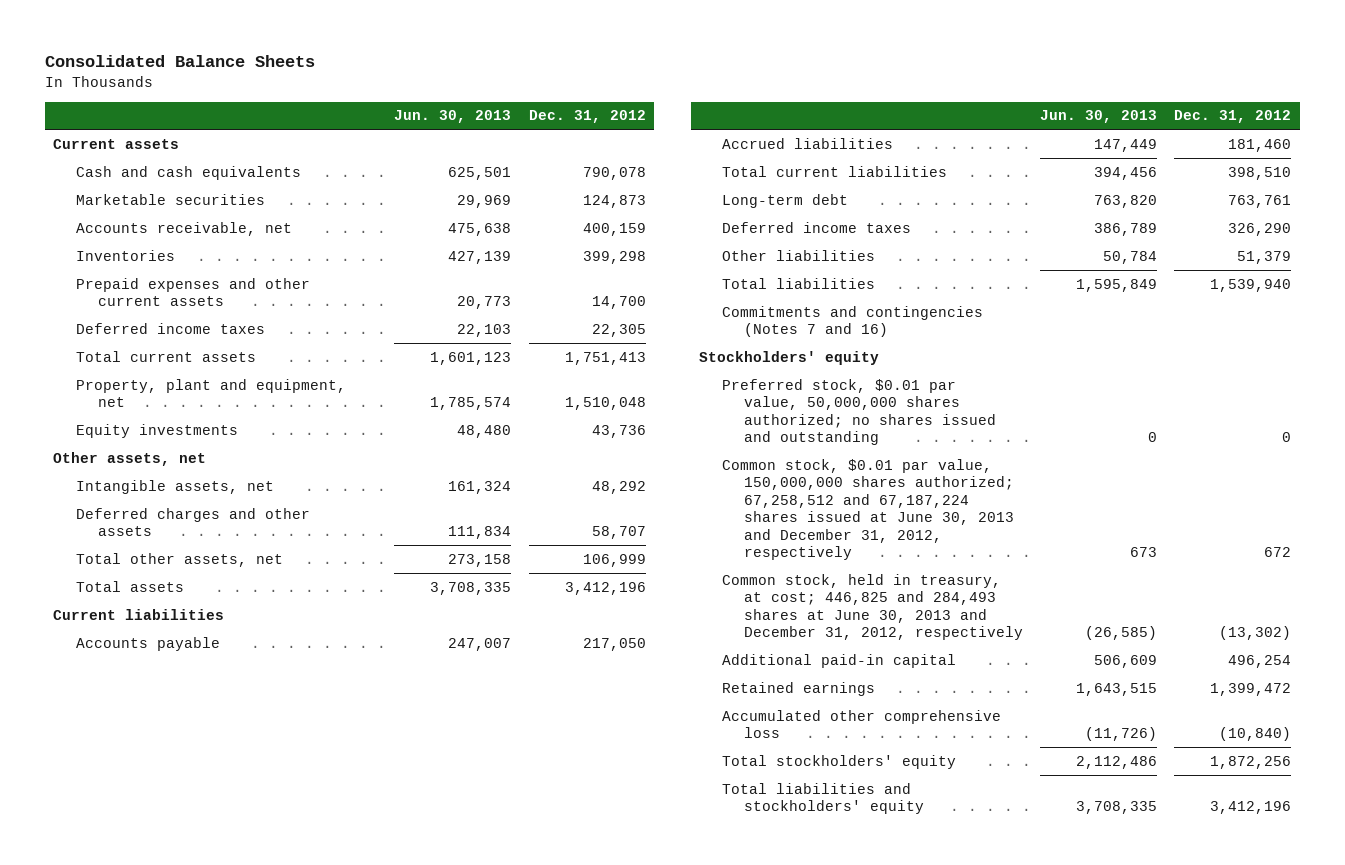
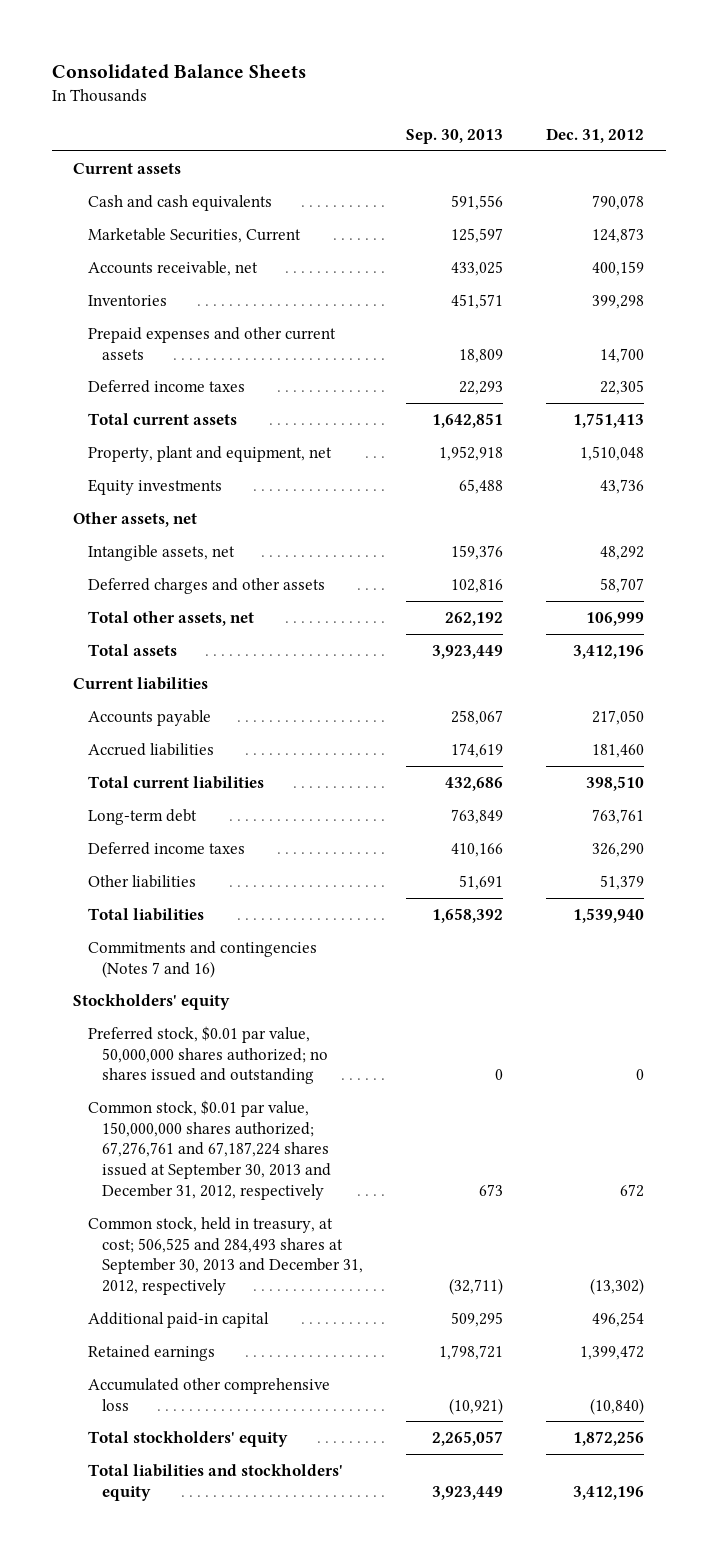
- | Jun. 30, 2013 | Dec. 31, 2012
+ | Sep. 30, 2013 | Dec. 31, 2012
- Marketable securities | 29,969 | 124,873
+ Marketable Securities, Current | 125,597 | 124,873
- Common stock, $0.01 par value, 150,000,000 shares authorized; 67,258,512 and 67,187,224 shares issued at June 30, 2013 and December 31, 2012, respectively | 673 | 672
- Common stock, held in treasury, at cost; 446,825 and 284,493 shares at June 30, 2013 and December 31, 2012, respectively | (26,585) | (13,302)
+ Common stock, $0.01 par value, 150,000,000 shares authorized; 67,276,761 and 67,187,224 shares issued at September 30, 2013 and December 31, 2012, respectively | 673 | 672
+ Common stock, held in treasury, at cost; 506,525 and 284,493 shares at September 30, 2013 and December 31, 2012, respectively | (32,711) | (13,302)

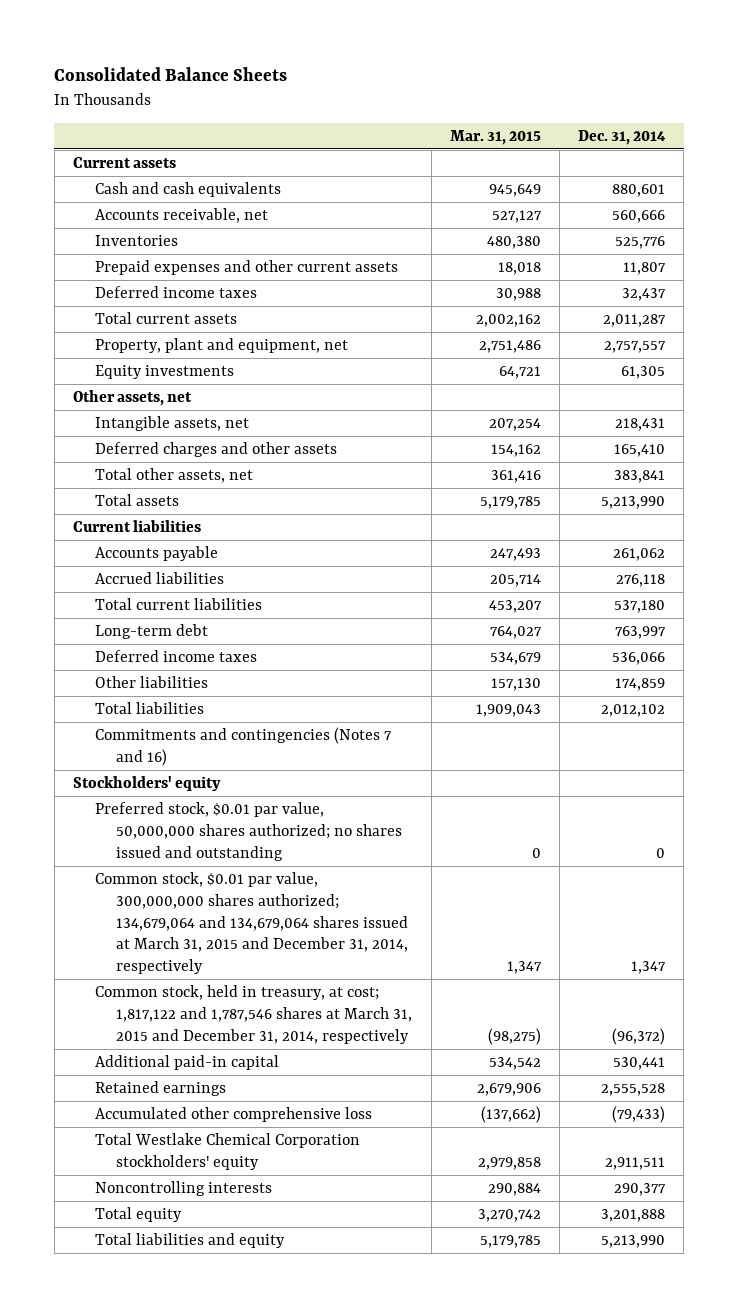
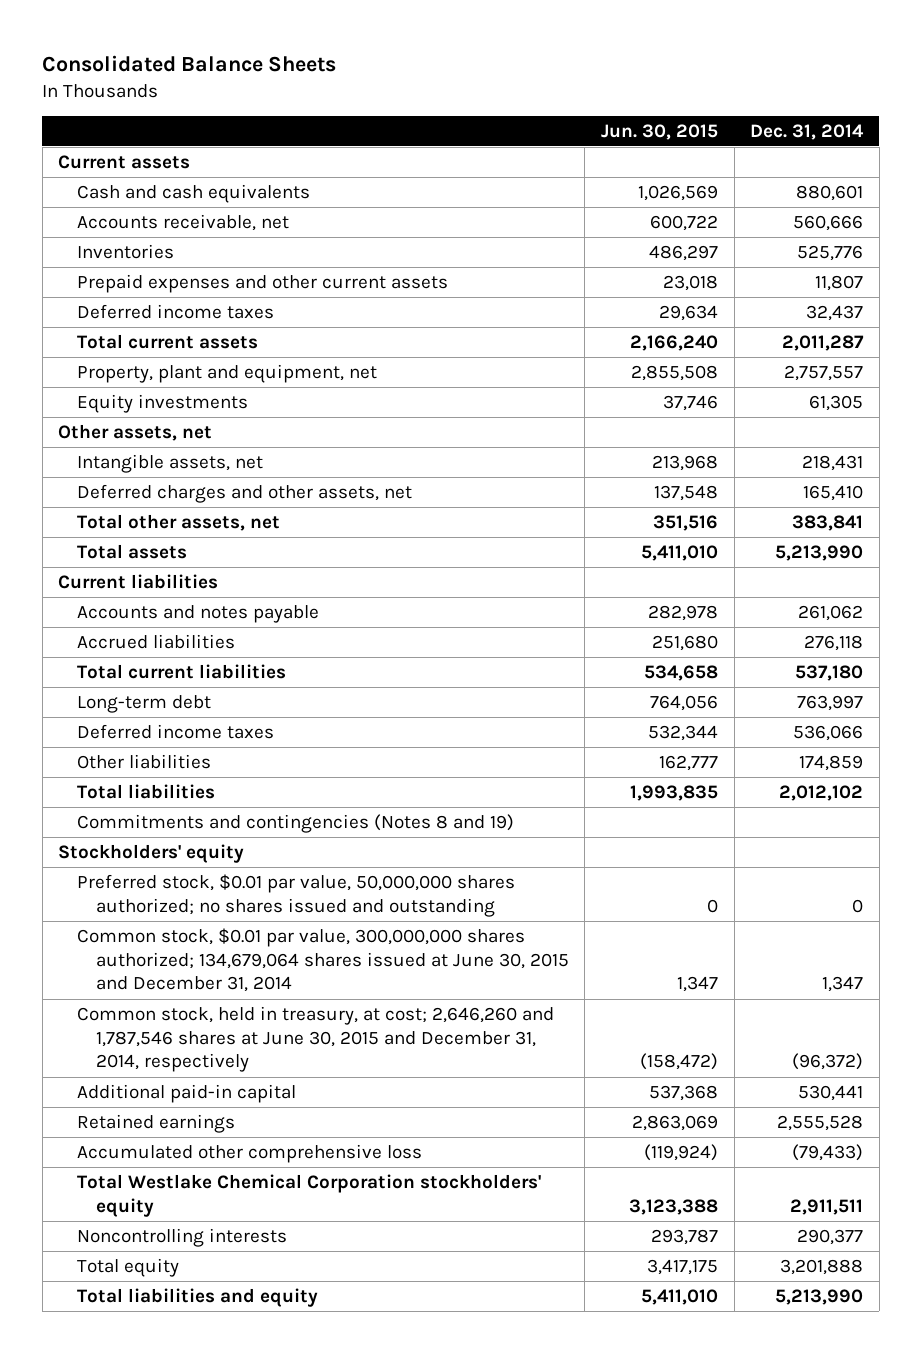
- | Mar. 31, 2015 | Dec. 31, 2014
+ | Jun. 30, 2015 | Dec. 31, 2014
- Deferred charges and other assets | 154,162 | 165,410
+ Deferred charges and other assets, net | 137,548 | 165,410
- Accounts payable | 247,493 | 261,062
+ Accounts and notes payable | 282,978 | 261,062
- Commitments and contingencies (Notes 7 and 16)
+ Commitments and contingencies (Notes 8 and 19)
- Common stock, $0.01 par value, 300,000,000 shares authorized; 134,679,064 and 134,679,064 shares issued at March 31, 2015 and December 31, 2014, respectively | 1,347 | 1,347
- Common stock, held in treasury, at cost; 1,817,122 and 1,787,546 shares at March 31, 2015 and December 31, 2014, respectively | (98,275) | (96,372)
+ Common stock, $0.01 par value, 300,000,000 shares authorized; 134,679,064 shares issued at June 30, 2015 and December 31, 2014 | 1,347 | 1,347
+ Common stock, held in treasury, at cost; 2,646,260 and 1,787,546 shares at June 30, 2015 and December 31, 2014, respectively | (158,472) | (96,372)

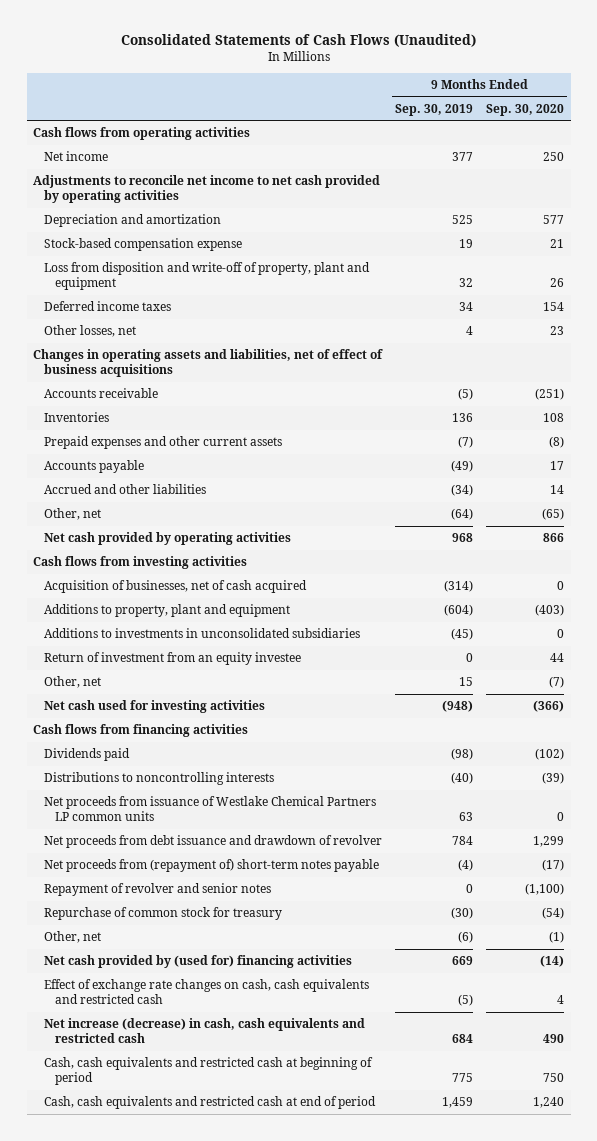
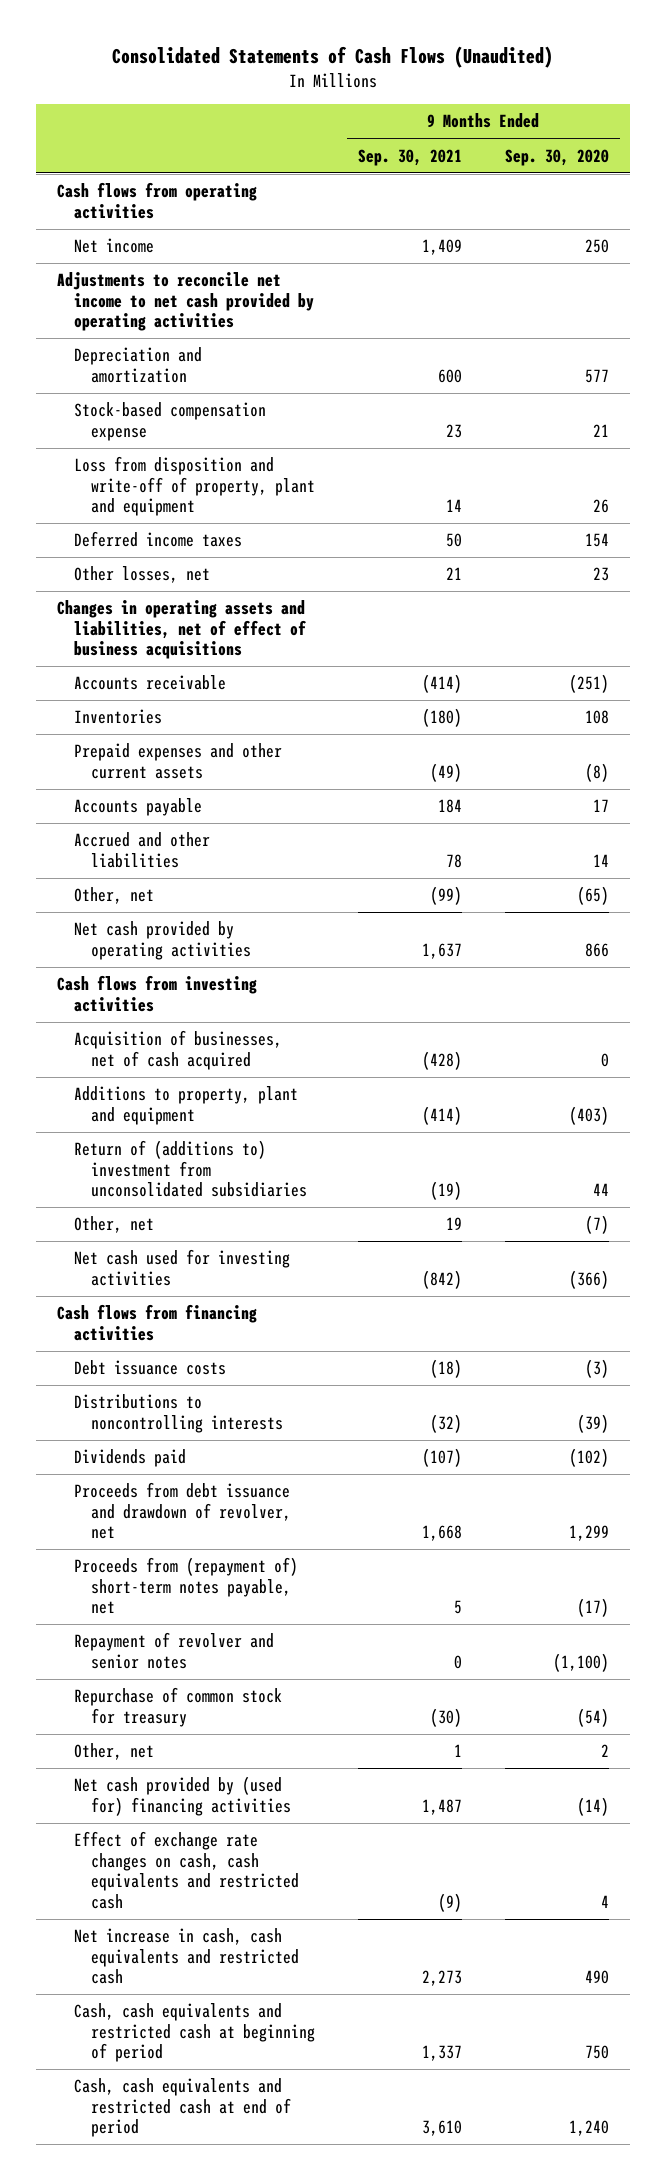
- | 9 Months Ended Sep. 30, 2019 | 9 Months Ended Sep. 30, 2020
+ | 9 Months Ended Sep. 30, 2021 | 9 Months Ended Sep. 30, 2020
- Additions to investments in unconsolidated subsidiaries | (45) | 0
- Return of investment from an equity investee | 0 | 44
+ Return of (additions to) investment from unconsolidated subsidiaries | (19) | 44
+ Debt issuance costs | (18) | (3)
- Net proceeds from issuance of Westlake Chemical Partners LP common units | 63 | 0
- Net proceeds from debt issuance and drawdown of revolver | 784 | 1,299
- Net proceeds from (repayment of) short-term notes payable | (4) | (17)
moved down: Dividends paid | (107) | (102)
+ Proceeds from debt issuance and drawdown of revolver, net | 1,668 | 1,299
+ Proceeds from (repayment of) short-term notes payable, net | 5 | (17)
- Other, net | (6) | (1)
+ Other, net | 1 | 2
- Net increase (decrease) in cash, cash equivalents and restricted cash | 684 | 490
+ Net increase in cash, cash equivalents and restricted cash | 2,273 | 490

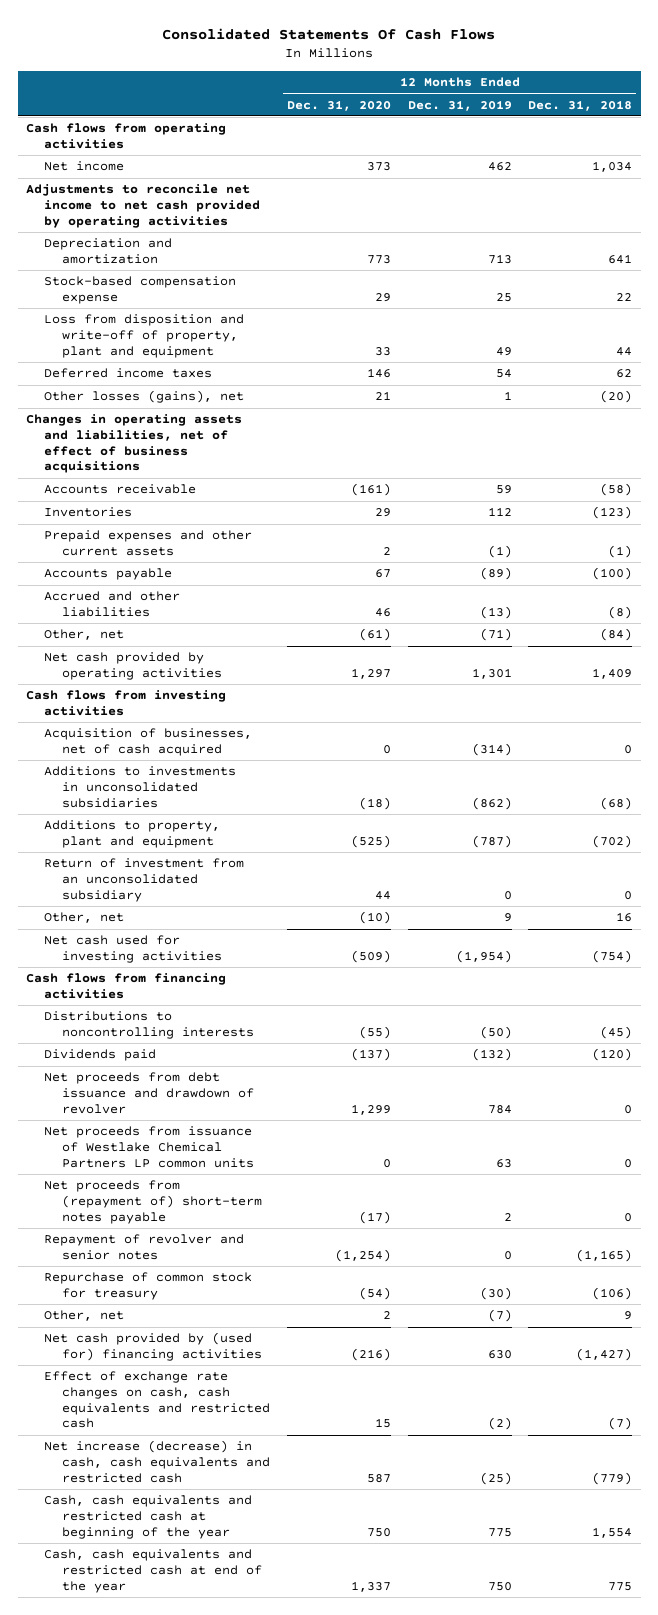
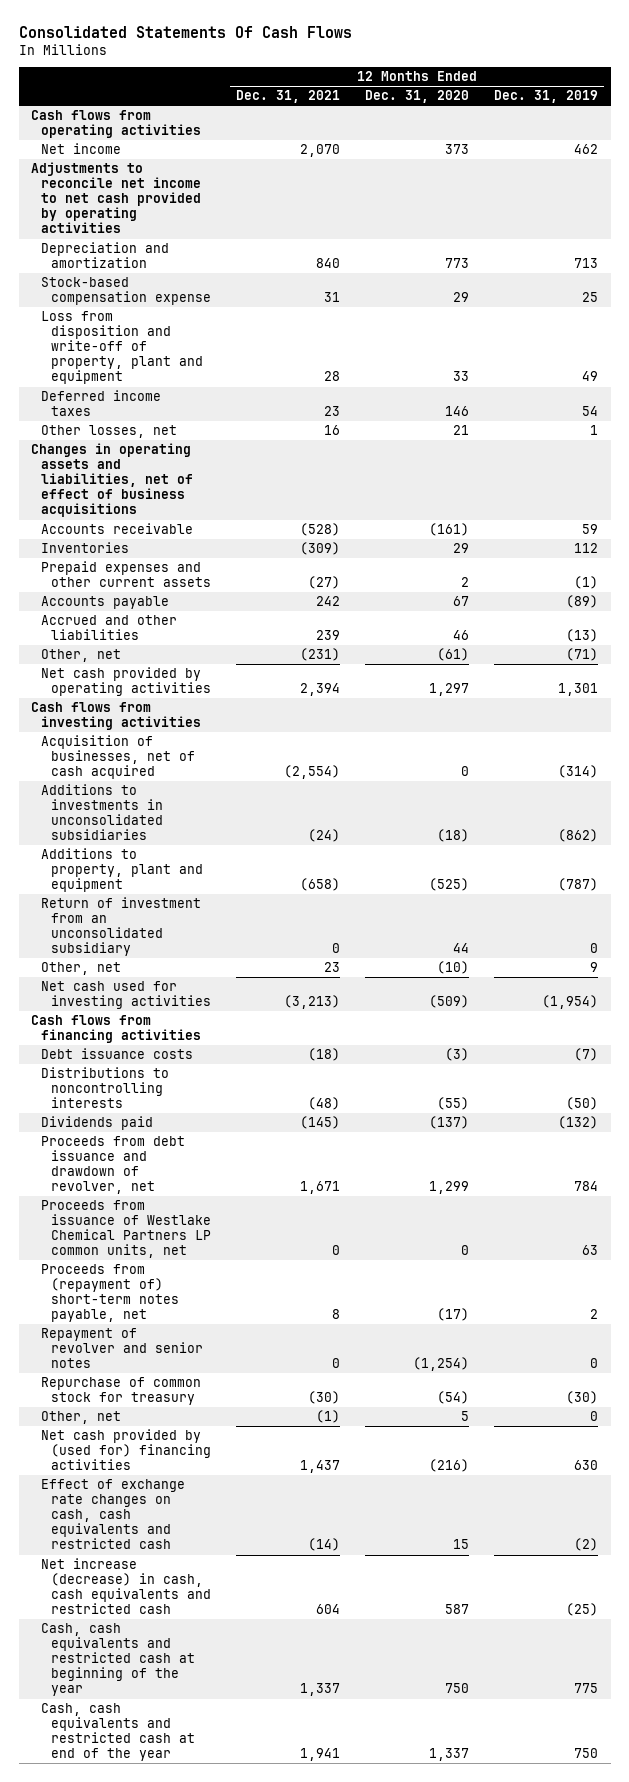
- | 12 Months Ended Dec. 31, 2020 | 12 Months Ended Dec. 31, 2019 | 12 Months Ended Dec. 31, 2018
+ | 12 Months Ended Dec. 31, 2021 | 12 Months Ended Dec. 31, 2020 | 12 Months Ended Dec. 31, 2019
- Other losses (gains), net | 21 | 1 | (20)
+ Other losses, net | 16 | 21 | 1
+ Debt issuance costs | (18) | (3) | (7)
- Net proceeds from debt issuance and drawdown of revolver | 1,299 | 784 | 0
- Net proceeds from issuance of Westlake Chemical Partners LP common units | 0 | 63 | 0
- Net proceeds from (repayment of) short-term notes payable | (17) | 2 | 0
+ Proceeds from debt issuance and drawdown of revolver, net | 1,671 | 1,299 | 784
+ Proceeds from issuance of Westlake Chemical Partners LP common units, net | 0 | 0 | 63
+ Proceeds from (repayment of) short-term notes payable, net | 8 | (17) | 2
- Other, net | 2 | (7) | 9
+ Other, net | (1) | 5 | 0

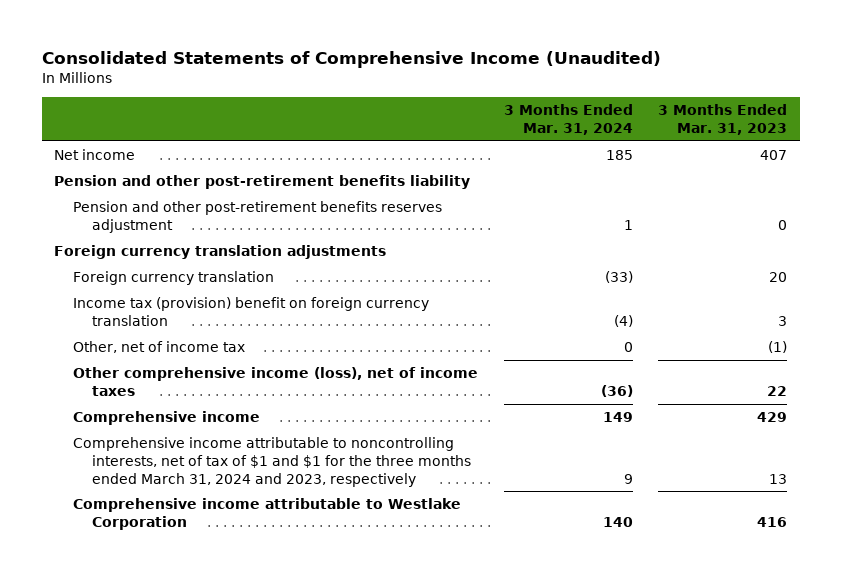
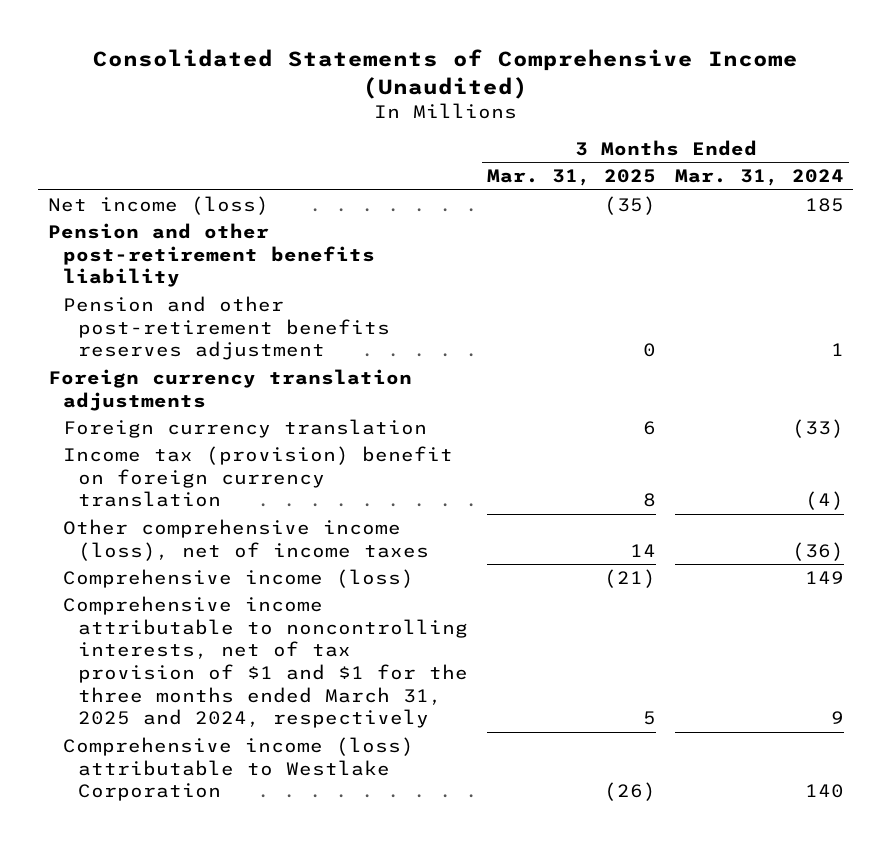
- | 3 Months Ended Mar. 31, 2024 | 3 Months Ended Mar. 31, 2023
+ | 3 Months Ended Mar. 31, 2025 | 3 Months Ended Mar. 31, 2024
- Net income | 185 | 407
+ Net income (loss) | (35) | 185
- Other, net of income tax | 0 | (1)
- Comprehensive income | 149 | 429
- Comprehensive income attributable to noncontrolling interests, net of tax of $1 and $1 for the three months ended March 31, 2024 and 2023, respectively | 9 | 13
- Comprehensive income attributable to Westlake Corporation | 140 | 416
+ Comprehensive income (loss) | (21) | 149
+ Comprehensive income attributable to noncontrolling interests, net of tax provision of $1 and $1 for the three months ended March 31, 2025 and 2024, respectively | 5 | 9
+ Comprehensive income (loss) attributable to Westlake Corporation | (26) | 140

